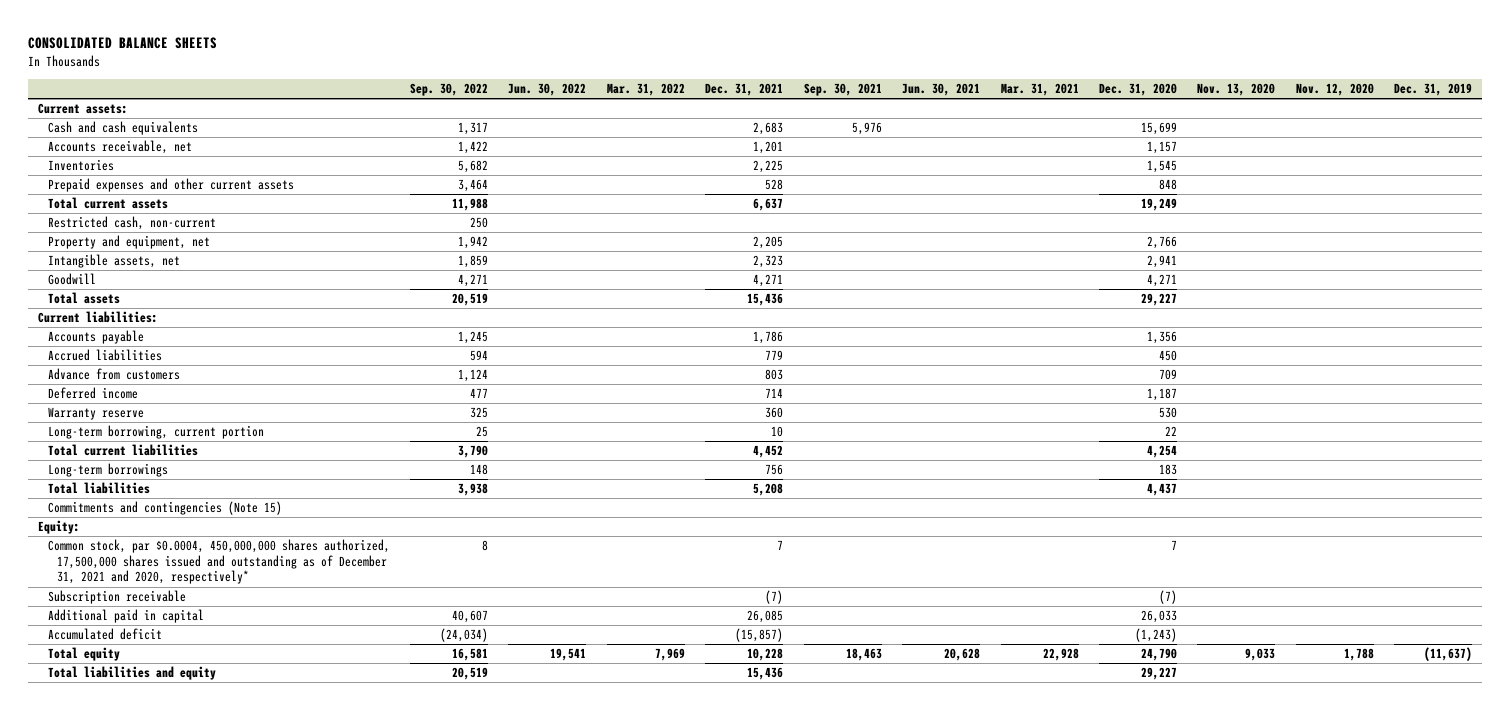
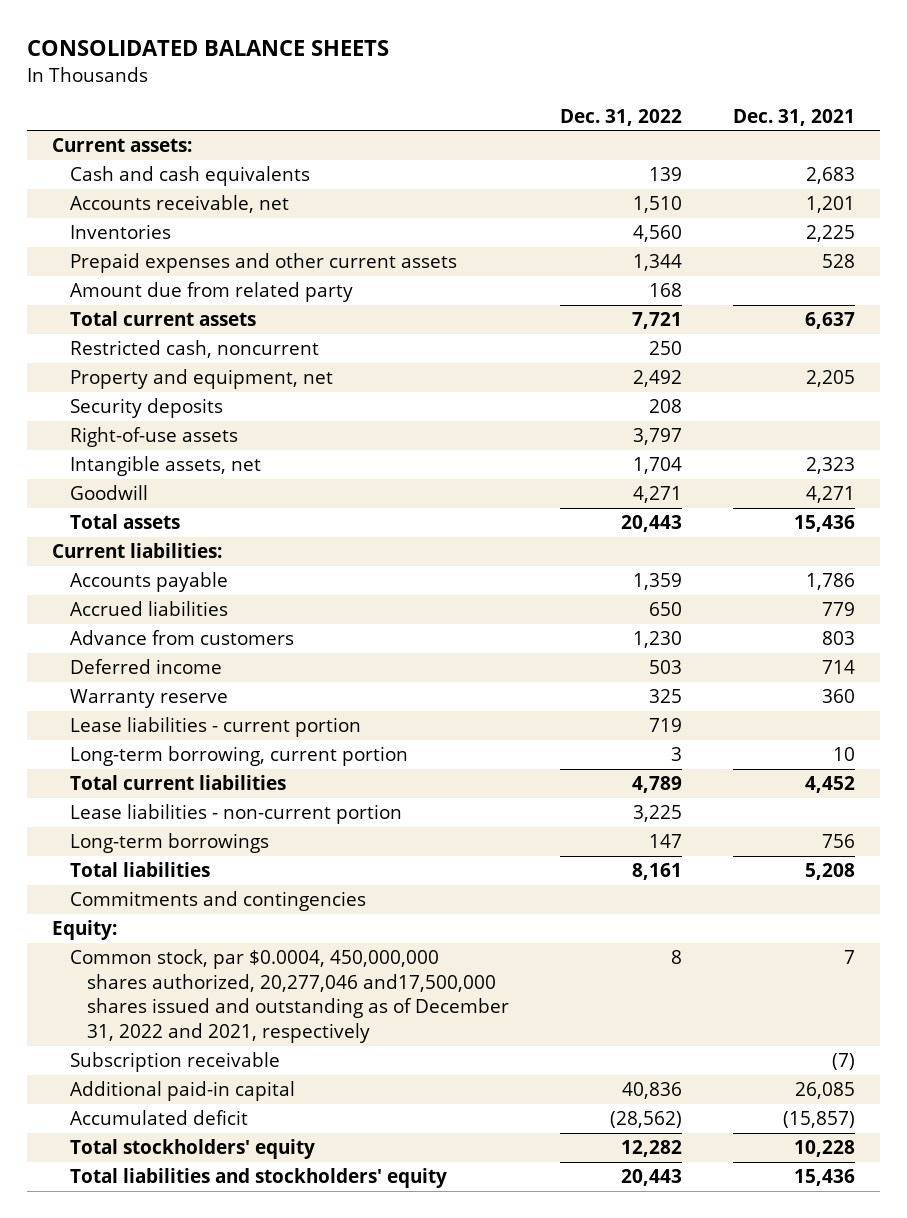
- | Sep. 30, 2022 | Jun. 30, 2022 | Mar. 31, 2022 | Dec. 31, 2021 | Sep. 30, 2021 | Jun. 30, 2021 | Mar. 31, 2021 | Dec. 31, 2020 | Nov. 13, 2020 | Nov. 12, 2020 | Dec. 31, 2019
+ | Dec. 31, 2022 | Dec. 31, 2021
+ Amount due from related party | 168 |
- Restricted cash, non-current | 250 | | | | | | | | | |
+ Restricted cash, noncurrent | 250 |
+ Security deposits | 208 |
+ Right-of-use assets | 3,797 |
+ Lease liabilities - current portion | 719 |
+ Lease liabilities - non-current portion | 3,225 |
- Commitments and contingencies (Note 15)
+ Commitments and contingencies
- Common stock, par $0.0004, 450,000,000 shares authorized, 17,500,000 shares issued and outstanding as of December 31, 2021 and 2020, respectively* | 8 | | | 7 | | | | 7 | | |
+ Common stock, par $0.0004, 450,000,000 shares authorized, 20,277,046 and17,500,000 shares issued and outstanding as of December 31, 2022 and 2021, respectively | 8 | 7
- Additional paid in capital | 40,607 | | | 26,085 | | | | 26,033 | | |
+ Additional paid-in capital | 40,836 | 26,085
- Total equity | 16,581 | 19,541 | 7,969 | 10,228 | 18,463 | 20,628 | 22,928 | 24,790 | 9,033 | 1,788 | (11,637)
- Total liabilities and equity | 20,519 | | | 15,436 | | | | 29,227 | | |
+ Total stockholders' equity | 12,282 | 10,228
+ Total liabilities and stockholders' equity | 20,443 | 15,436

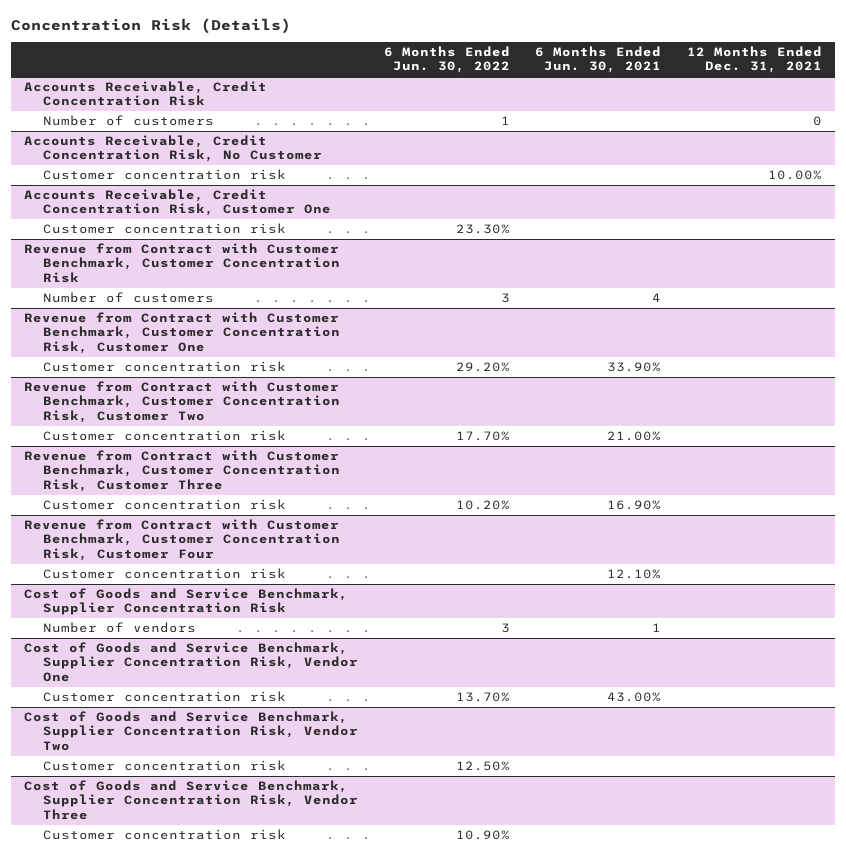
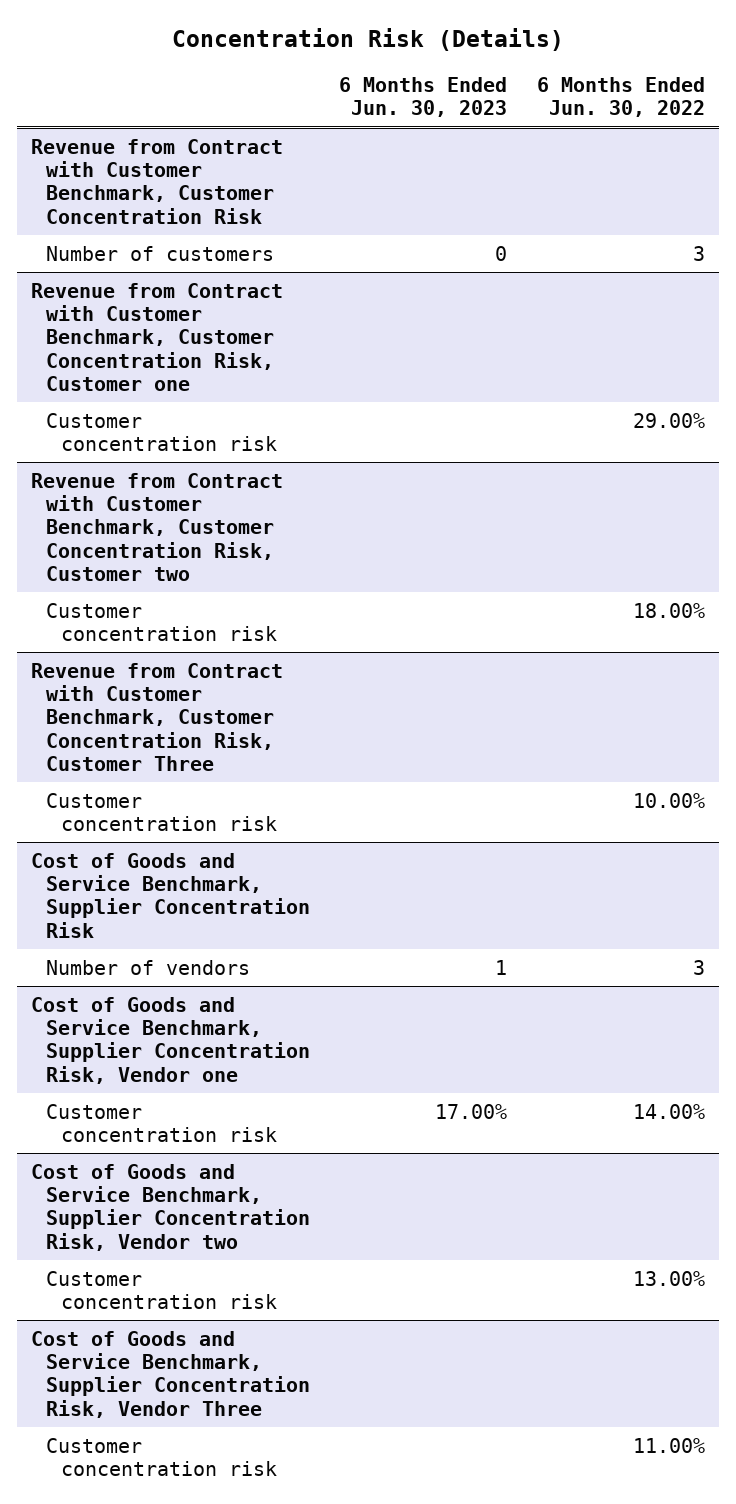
- | 6 Months Ended Jun. 30, 2022 | 6 Months Ended Jun. 30, 2021 | 12 Months Ended Dec. 31, 2021
+ | 6 Months Ended Jun. 30, 2023 | 6 Months Ended Jun. 30, 2022
- Accounts Receivable, Credit Concentration Risk
- Number of customers | 1 | | 0
- Accounts Receivable, Credit Concentration Risk, No Customer
- Customer concentration risk | | | 10.00%
- Accounts Receivable, Credit Concentration Risk, Customer One
- Customer concentration risk | 23.30% | |
- Revenue from Contract with Customer Benchmark, Customer Concentration Risk, Customer One
- Customer concentration risk | 29.20% | 33.90% |
- Revenue from Contract with Customer Benchmark, Customer Concentration Risk, Customer Two
- Customer concentration risk | 17.70% | 21.00% |
+ Revenue from Contract with Customer Benchmark, Customer Concentration Risk, Customer one
+ Customer concentration risk | | 29.00%
+ Revenue from Contract with Customer Benchmark, Customer Concentration Risk, Customer two
+ Customer concentration risk | | 18.00%
@ Revenue from Contract with Customer Benchmark, Customer Concentration Risk, Customer Three
- Customer concentration risk | 10.20% | 16.90% |
- Revenue from Contract with Customer Benchmark, Customer Concentration Risk, Customer Four
- Customer concentration risk | | 12.10% |
@ Revenue from Contract with Customer Benchmark, Customer Concentration Risk, Customer Three
+ Customer concentration risk | | 10.00%
- Cost of Goods and Service Benchmark, Supplier Concentration Risk, Vendor One
- Customer concentration risk | 13.70% | 43.00% |
- Cost of Goods and Service Benchmark, Supplier Concentration Risk, Vendor Two
- Customer concentration risk | 12.50% | |
+ Cost of Goods and Service Benchmark, Supplier Concentration Risk, Vendor one
+ Customer concentration risk | 17.00% | 14.00%
+ Cost of Goods and Service Benchmark, Supplier Concentration Risk, Vendor two
+ Customer concentration risk | | 13.00%
@ Cost of Goods and Service Benchmark, Supplier Concentration Risk, Vendor Three
- Customer concentration risk | 10.90% | |
+ Customer concentration risk | | 11.00%

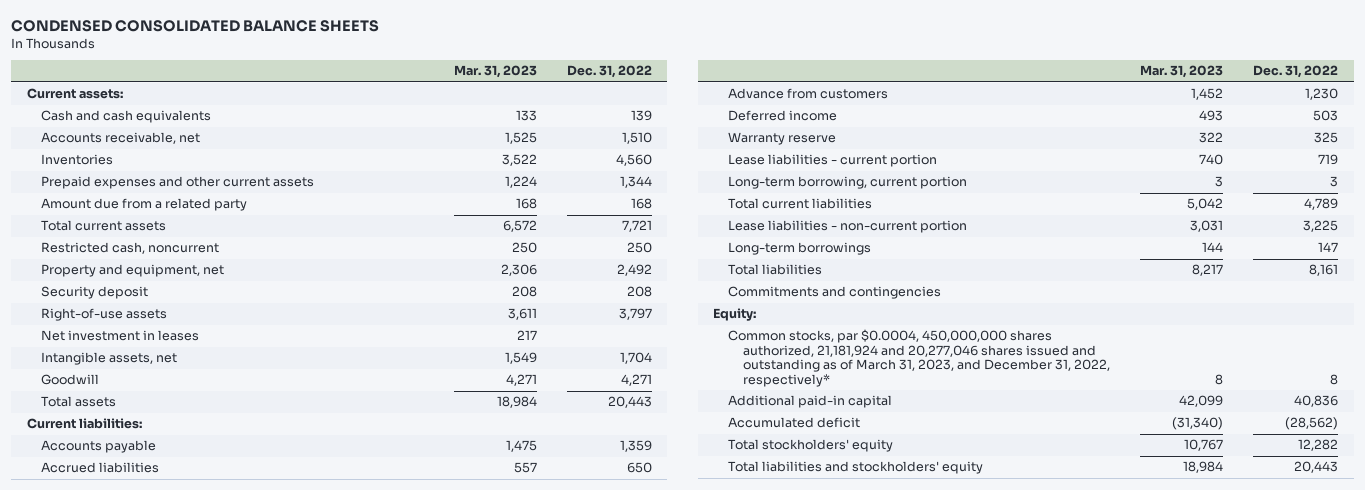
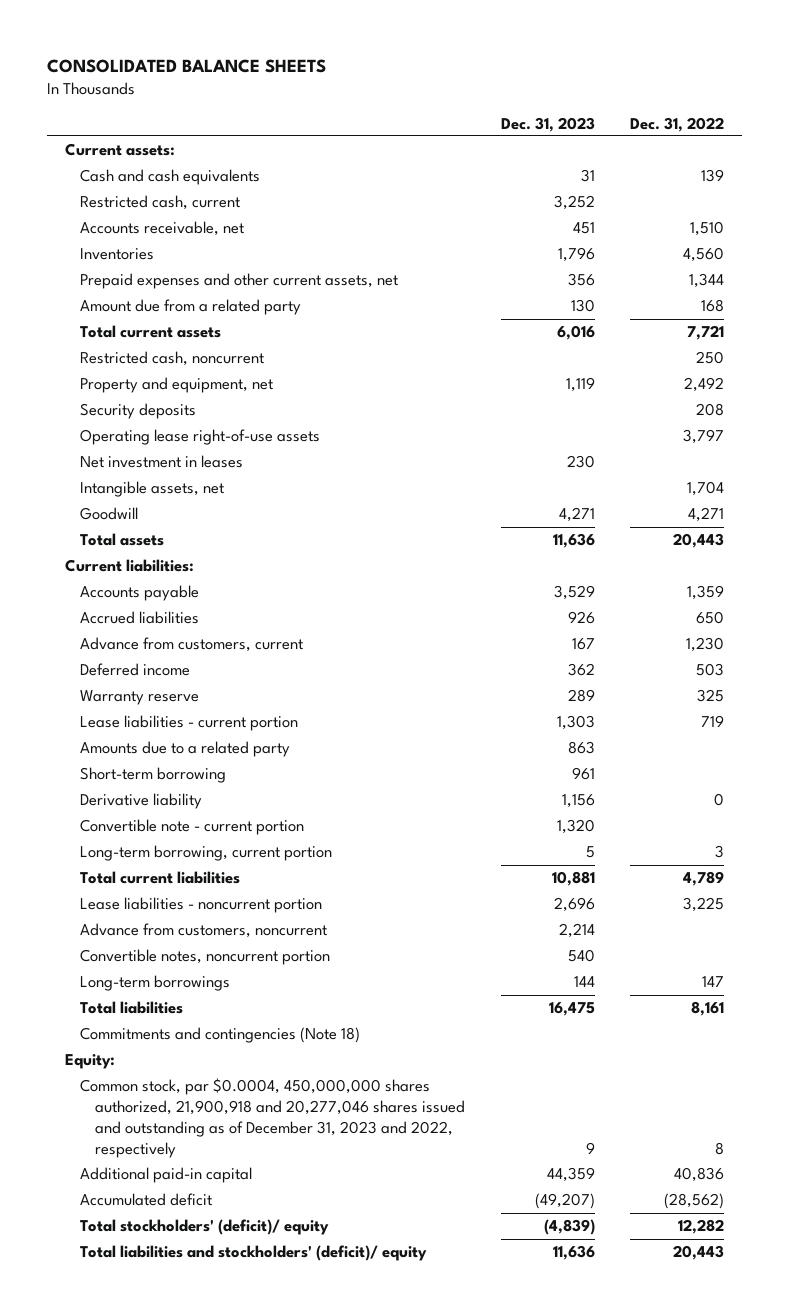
- CONDENSED CONSOLIDATED BALANCE SHEETS
+ CONSOLIDATED BALANCE SHEETS
- | Mar. 31, 2023 | Dec. 31, 2022
+ | Dec. 31, 2023 | Dec. 31, 2022
+ Restricted cash, current | 3,252 |
- Prepaid expenses and other current assets | 1,224 | 1,344
+ Prepaid expenses and other current assets, net | 356 | 1,344
- Security deposit | 208 | 208
- Right-of-use assets | 3,611 | 3,797
+ Security deposits | | 208
+ Operating lease right-of-use assets | | 3,797
- Advance from customers | 1,452 | 1,230
+ Advance from customers, current | 167 | 1,230
+ Amounts due to a related party | 863 |
+ Short-term borrowing | 961 |
+ Derivative liability | 1,156 | 0
+ Convertible note - current portion | 1,320 |
- Lease liabilities - non-current portion | 3,031 | 3,225
+ Lease liabilities - noncurrent portion | 2,696 | 3,225
+ Advance from customers, noncurrent | 2,214 |
+ Convertible notes, noncurrent portion | 540 |
- Commitments and contingencies
+ Commitments and contingencies (Note 18)
- Common stocks, par $0.0004, 450,000,000 shares authorized, 21,181,924 and 20,277,046 shares issued and outstanding as of March 31, 2023, and December 31, 2022, respectively* | 8 | 8
+ Common stock, par $0.0004, 450,000,000 shares authorized, 21,900,918 and 20,277,046 shares issued and outstanding as of December 31, 2023 and 2022, respectively | 9 | 8
- Total stockholders' equity | 10,767 | 12,282
- Total liabilities and stockholders' equity | 18,984 | 20,443
+ Total stockholders' (deficit)/ equity | (4,839) | 12,282
+ Total liabilities and stockholders' (deficit)/ equity | 11,636 | 20,443

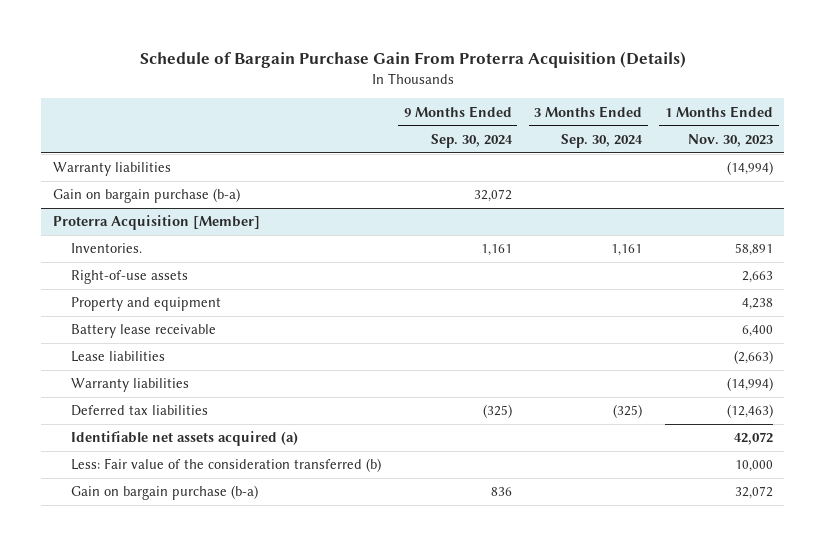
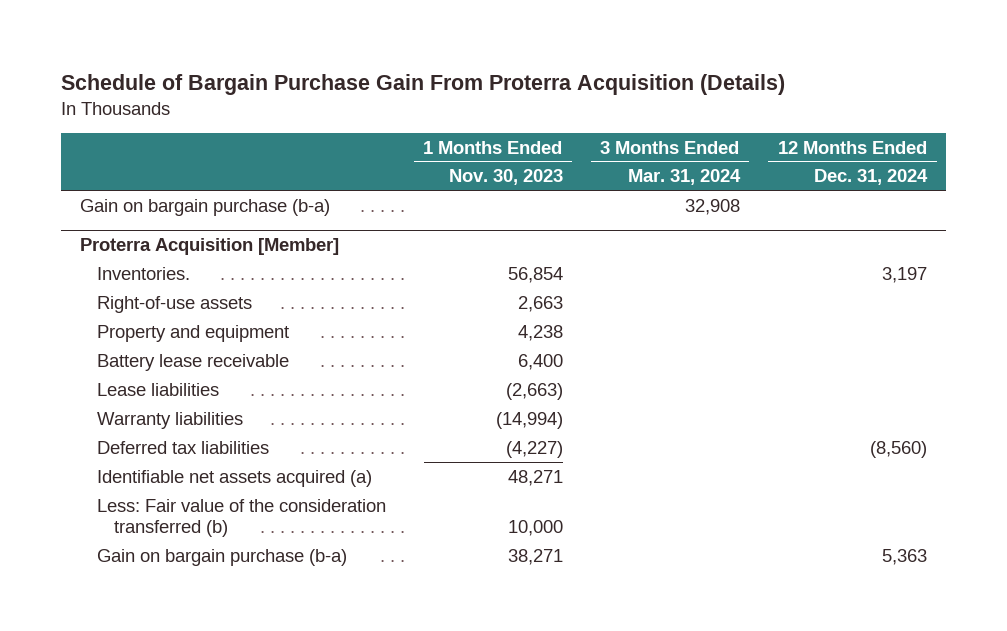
- | 9 Months Ended Sep. 30, 2024 | 3 Months Ended Sep. 30, 2024 | 1 Months Ended Nov. 30, 2023
+ | 1 Months Ended Nov. 30, 2023 | 3 Months Ended Mar. 31, 2024 | 12 Months Ended Dec. 31, 2024
- Warranty liabilities | | | (14,994)
@ Proterra Acquisition [Member]
- Inventories. | 1,161 | 1,161 | 58,891
+ Inventories. | 56,854 | | 3,197
- Deferred tax liabilities | (325) | (325) | (12,463)
- Identifiable net assets acquired (a) | | | 42,072
+ Deferred tax liabilities | (4,227) | | (8,560)
+ Identifiable net assets acquired (a) | 48,271 | |
- Gain on bargain purchase (b-a) | 836 | | 32,072
+ Gain on bargain purchase (b-a) | 38,271 | | 5,363

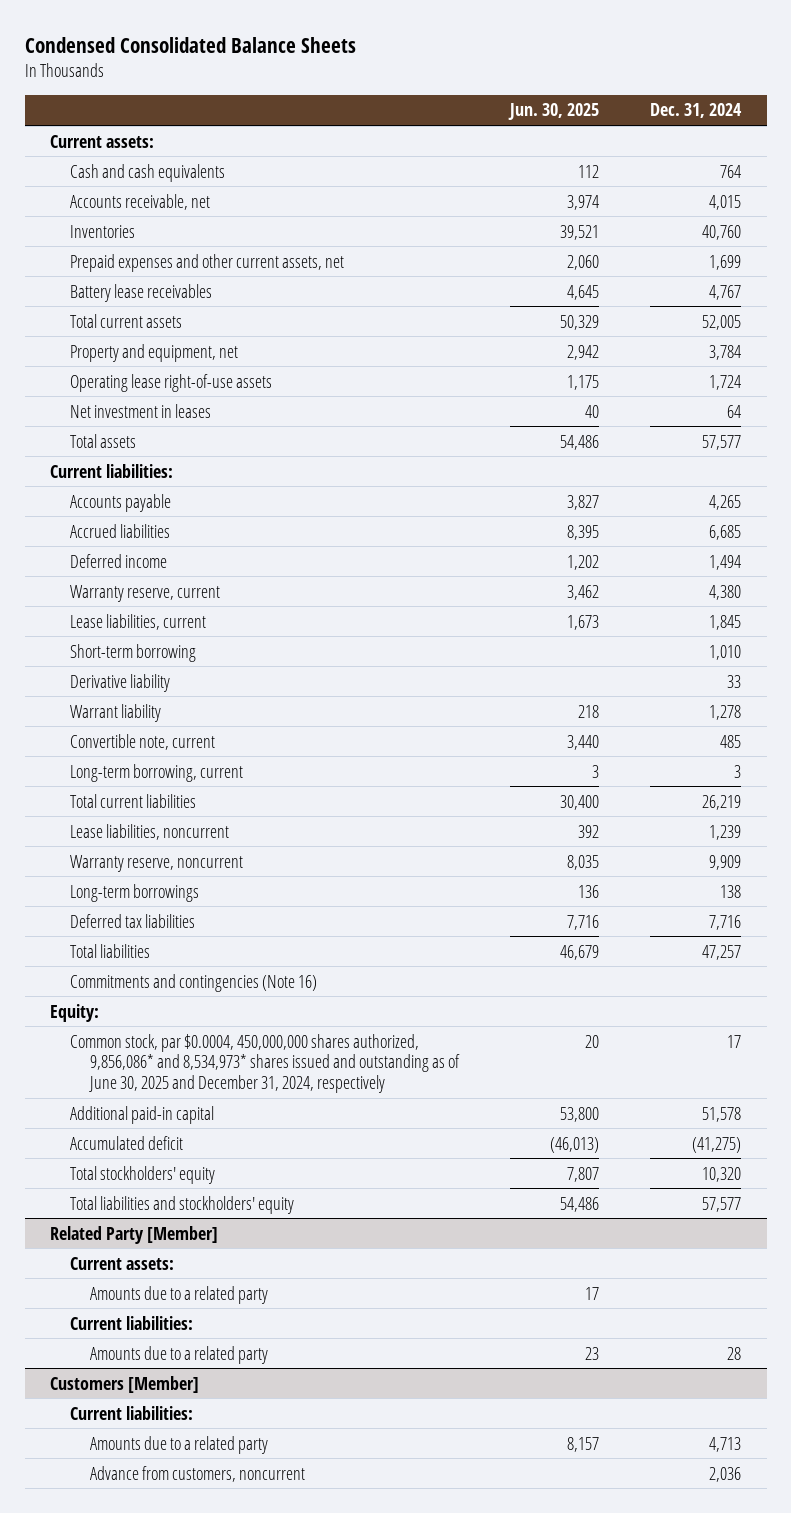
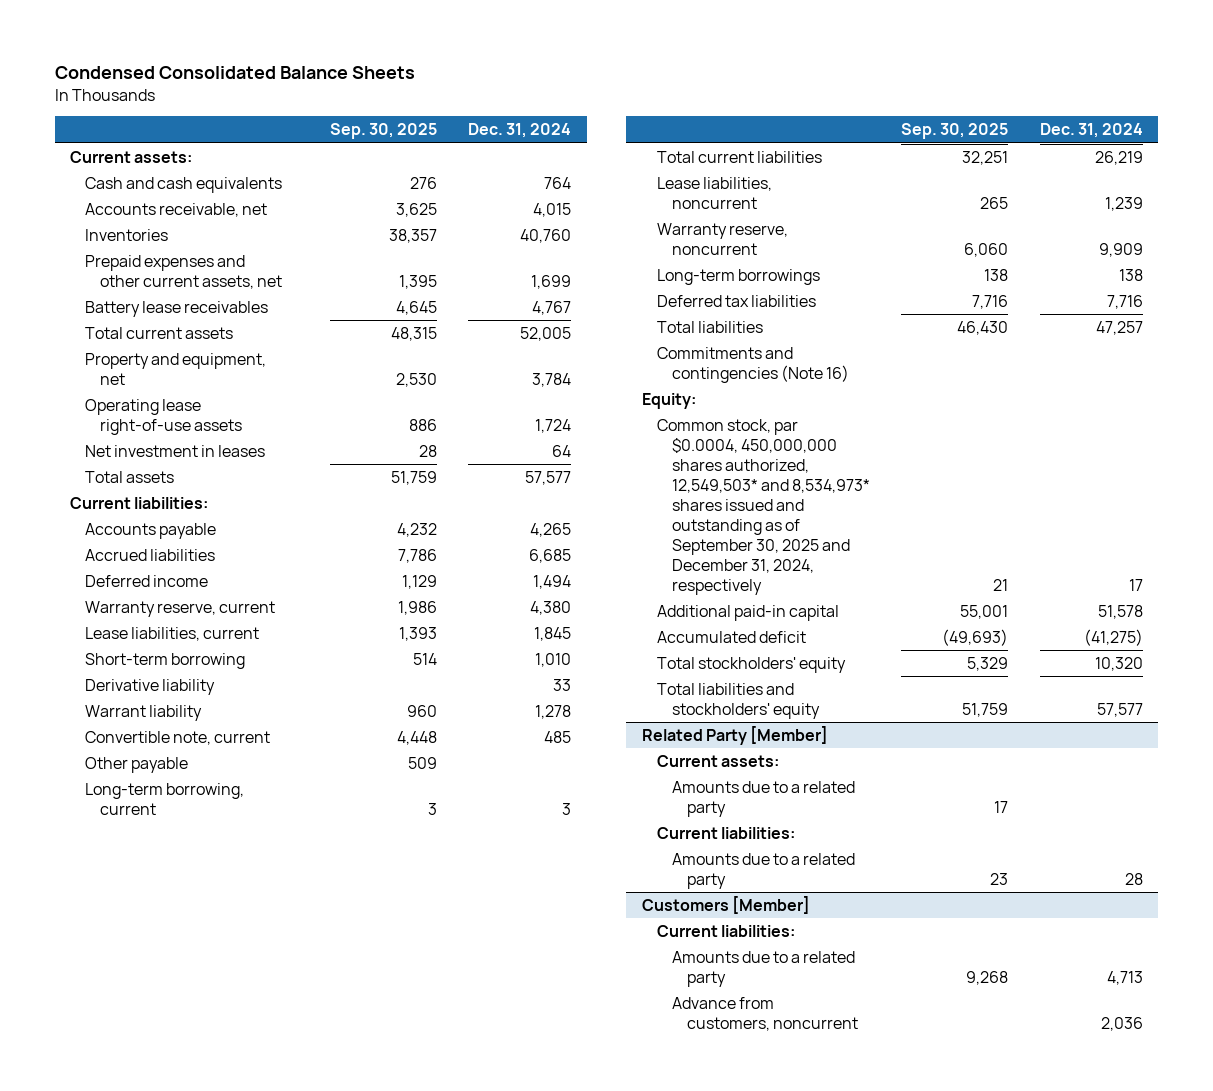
- | Jun. 30, 2025 | Dec. 31, 2024
+ | Sep. 30, 2025 | Dec. 31, 2024
+ Other payable | 509 |
- Common stock, par $0.0004, 450,000,000 shares authorized, 9,856,086* and 8,534,973* shares issued and outstanding as of June 30, 2025 and December 31, 2024, respectively | 20 | 17
+ Common stock, par $0.0004, 450,000,000 shares authorized, 12,549,503* and 8,534,973* shares issued and outstanding as of September 30, 2025 and December 31, 2024, respectively | 21 | 17

